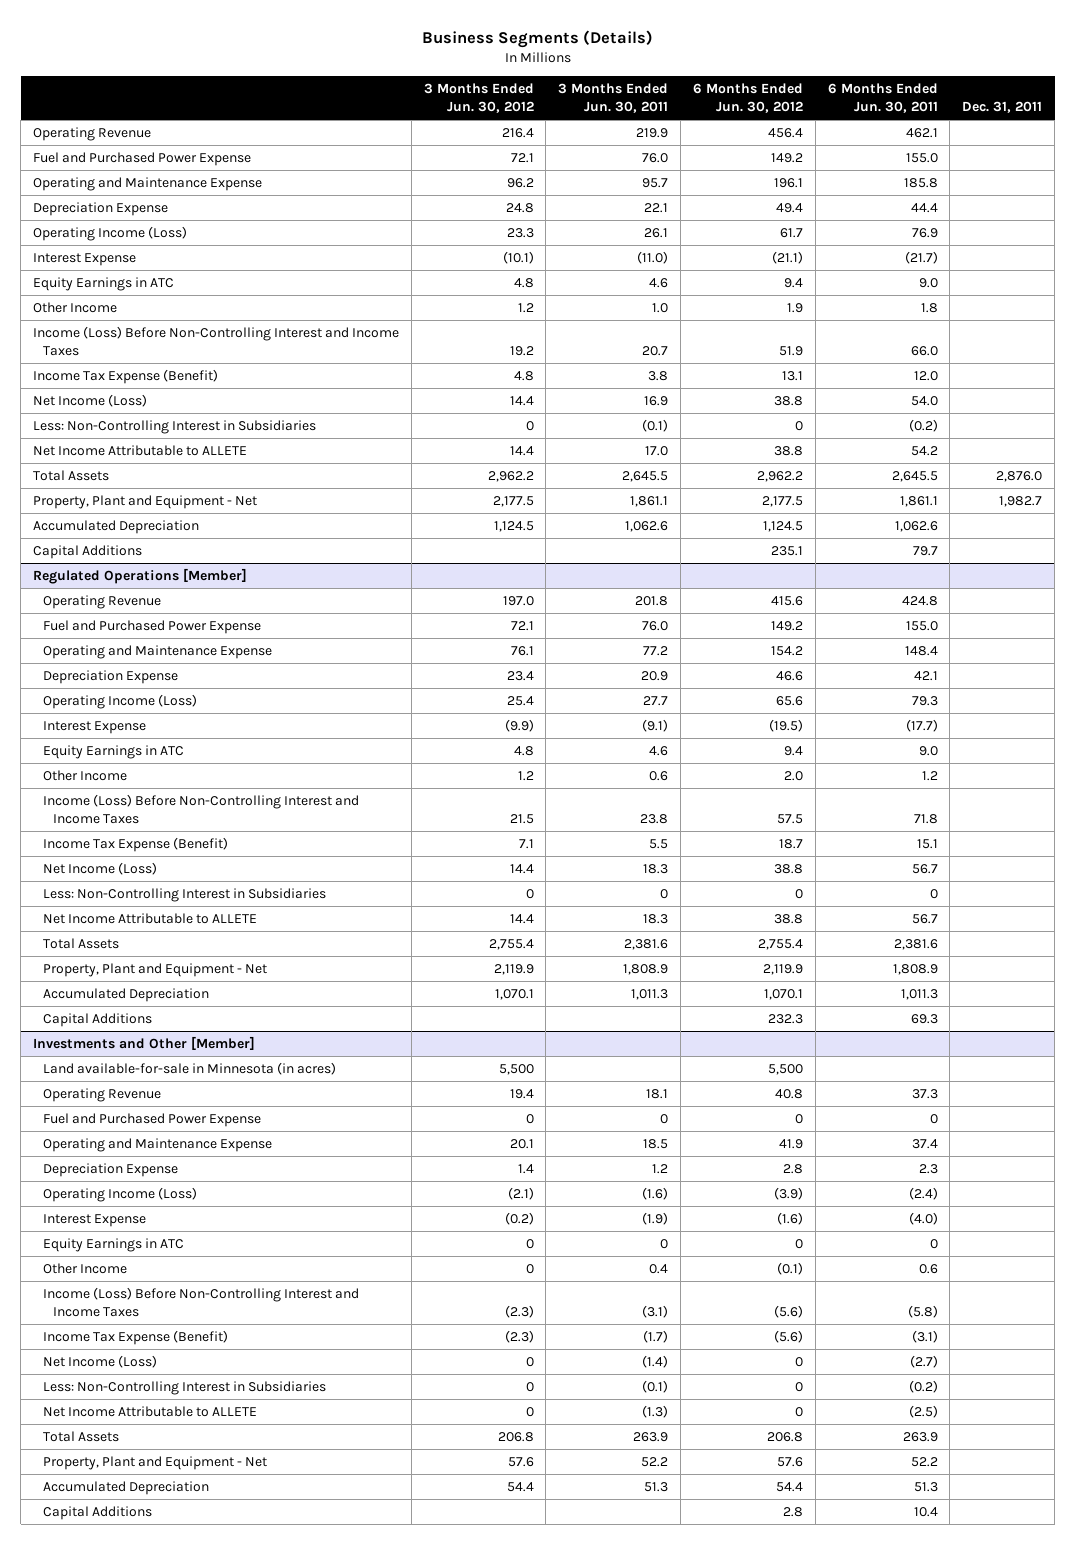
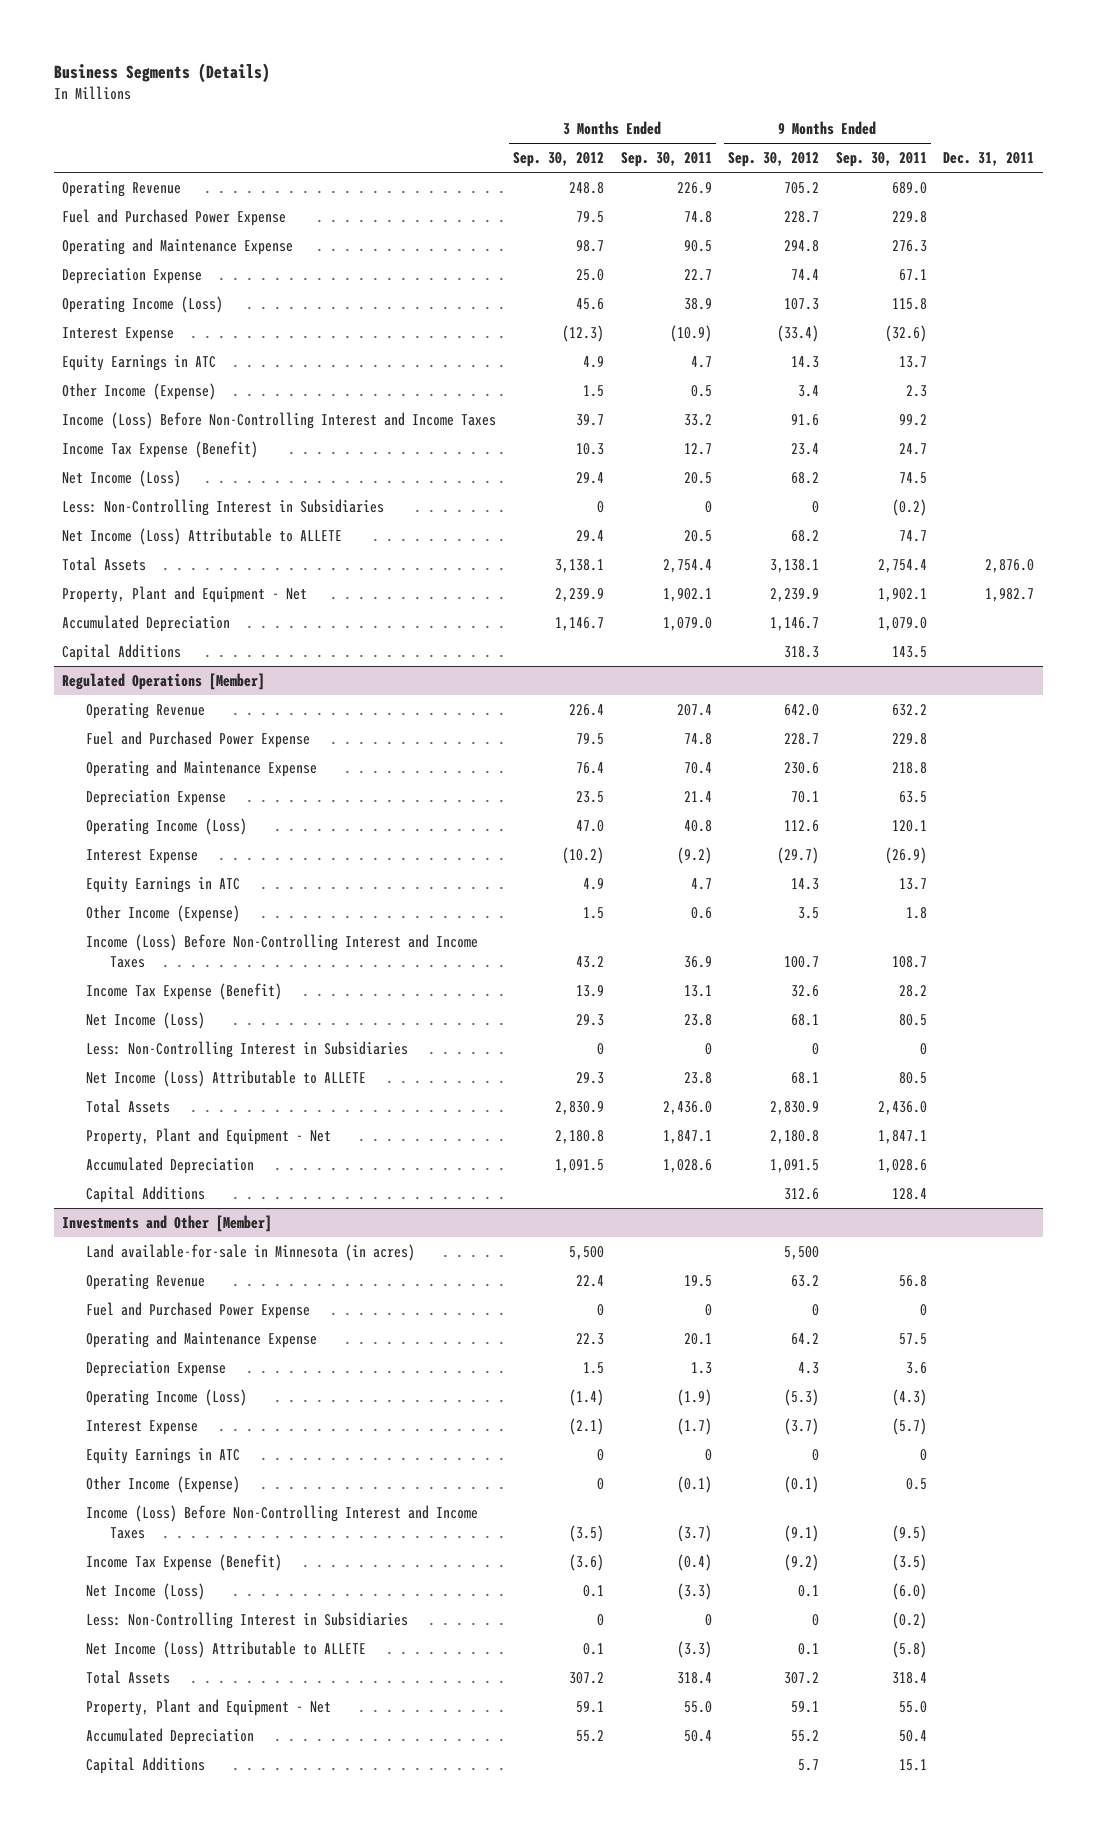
- | 3 Months Ended Jun. 30, 2012 | 3 Months Ended Jun. 30, 2011 | 6 Months Ended Jun. 30, 2012 | 6 Months Ended Jun. 30, 2011 | Dec. 31, 2011
+ | 3 Months Ended Sep. 30, 2012 | 3 Months Ended Sep. 30, 2011 | 9 Months Ended Sep. 30, 2012 | 9 Months Ended Sep. 30, 2011 | Dec. 31, 2011
- Other Income | 1.2 | 1.0 | 1.9 | 1.8 |
+ Other Income (Expense) | 1.5 | 0.5 | 3.4 | 2.3 |
- Net Income Attributable to ALLETE | 14.4 | 17.0 | 38.8 | 54.2 |
+ Net Income (Loss) Attributable to ALLETE | 29.4 | 20.5 | 68.2 | 74.7 |
@ Regulated Operations [Member]
- Other Income | 1.2 | 0.6 | 2.0 | 1.2 |
+ Other Income (Expense) | 1.5 | 0.6 | 3.5 | 1.8 |
- Net Income Attributable to ALLETE | 14.4 | 18.3 | 38.8 | 56.7 |
+ Net Income (Loss) Attributable to ALLETE | 29.3 | 23.8 | 68.1 | 80.5 |
@ Investments and Other [Member]
- Other Income | 0 | 0.4 | (0.1) | 0.6 |
+ Other Income (Expense) | 0 | (0.1) | (0.1) | 0.5 |
- Net Income Attributable to ALLETE | 0 | (1.3) | 0 | (2.5) |
+ Net Income (Loss) Attributable to ALLETE | 0.1 | (3.3) | 0.1 | (5.8) |

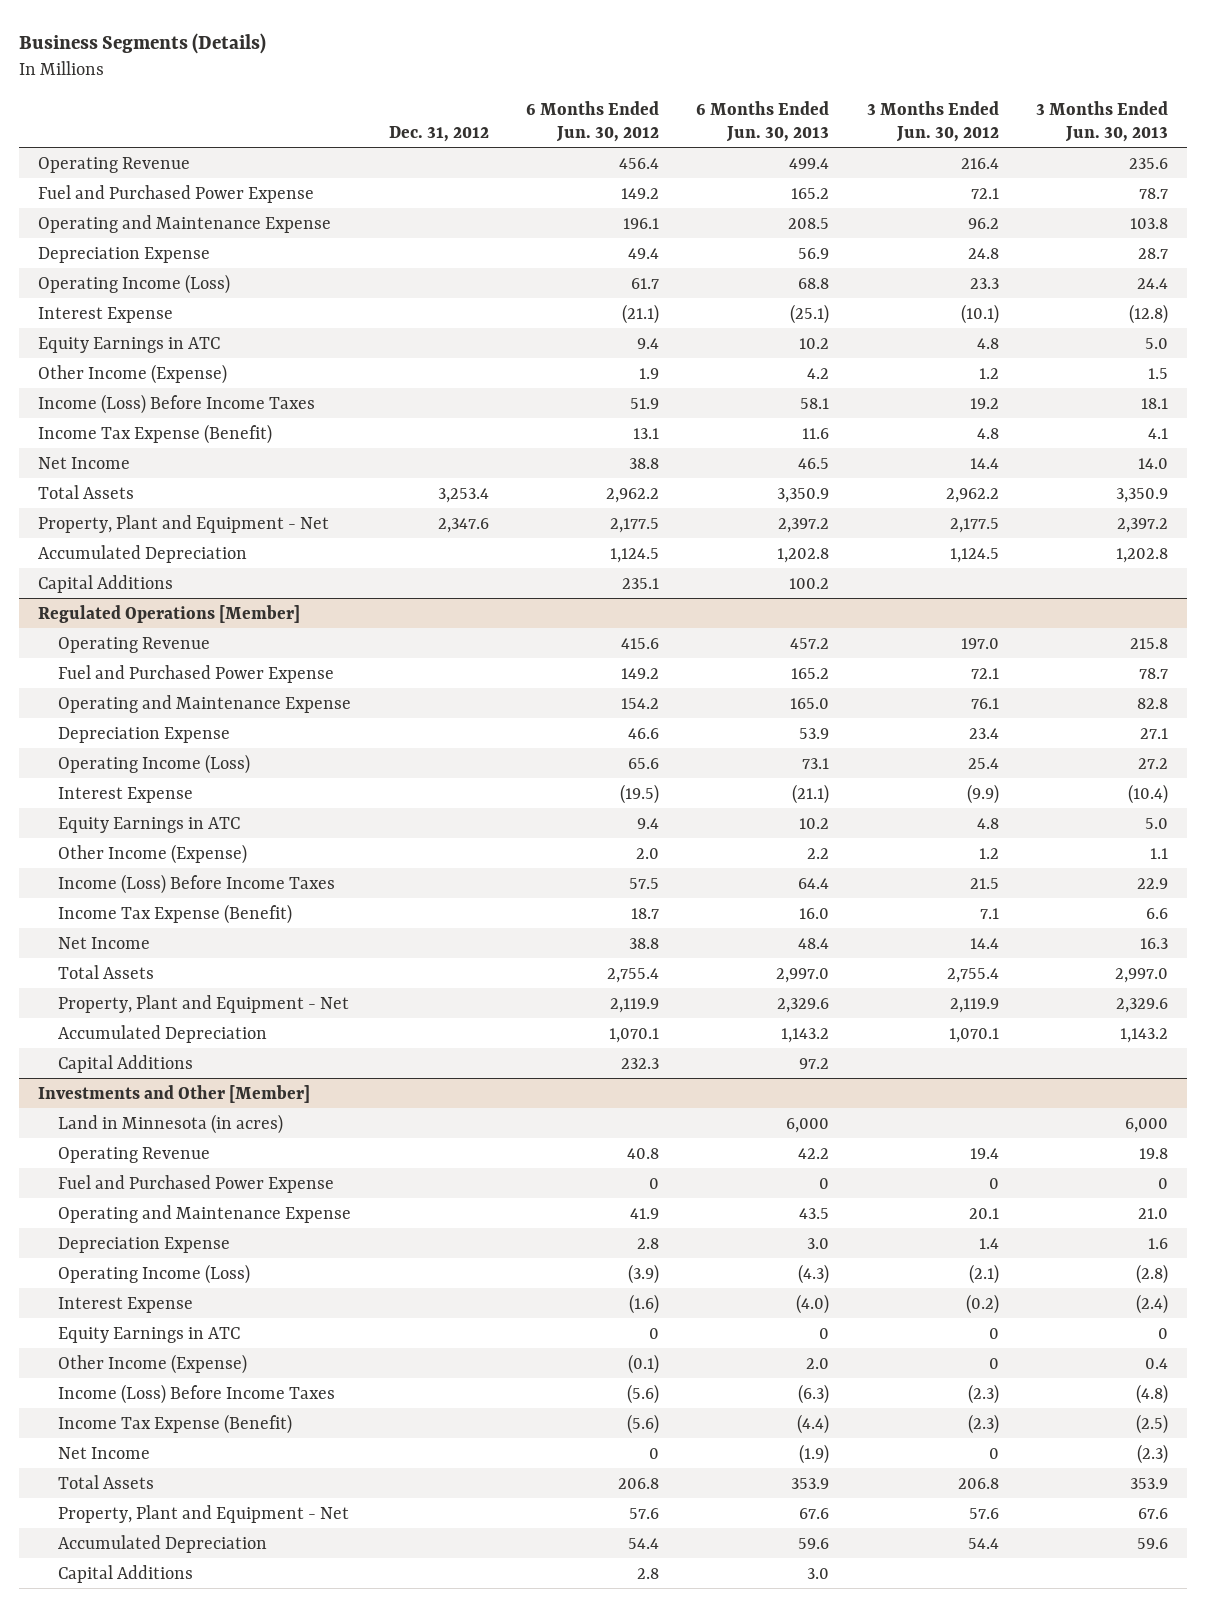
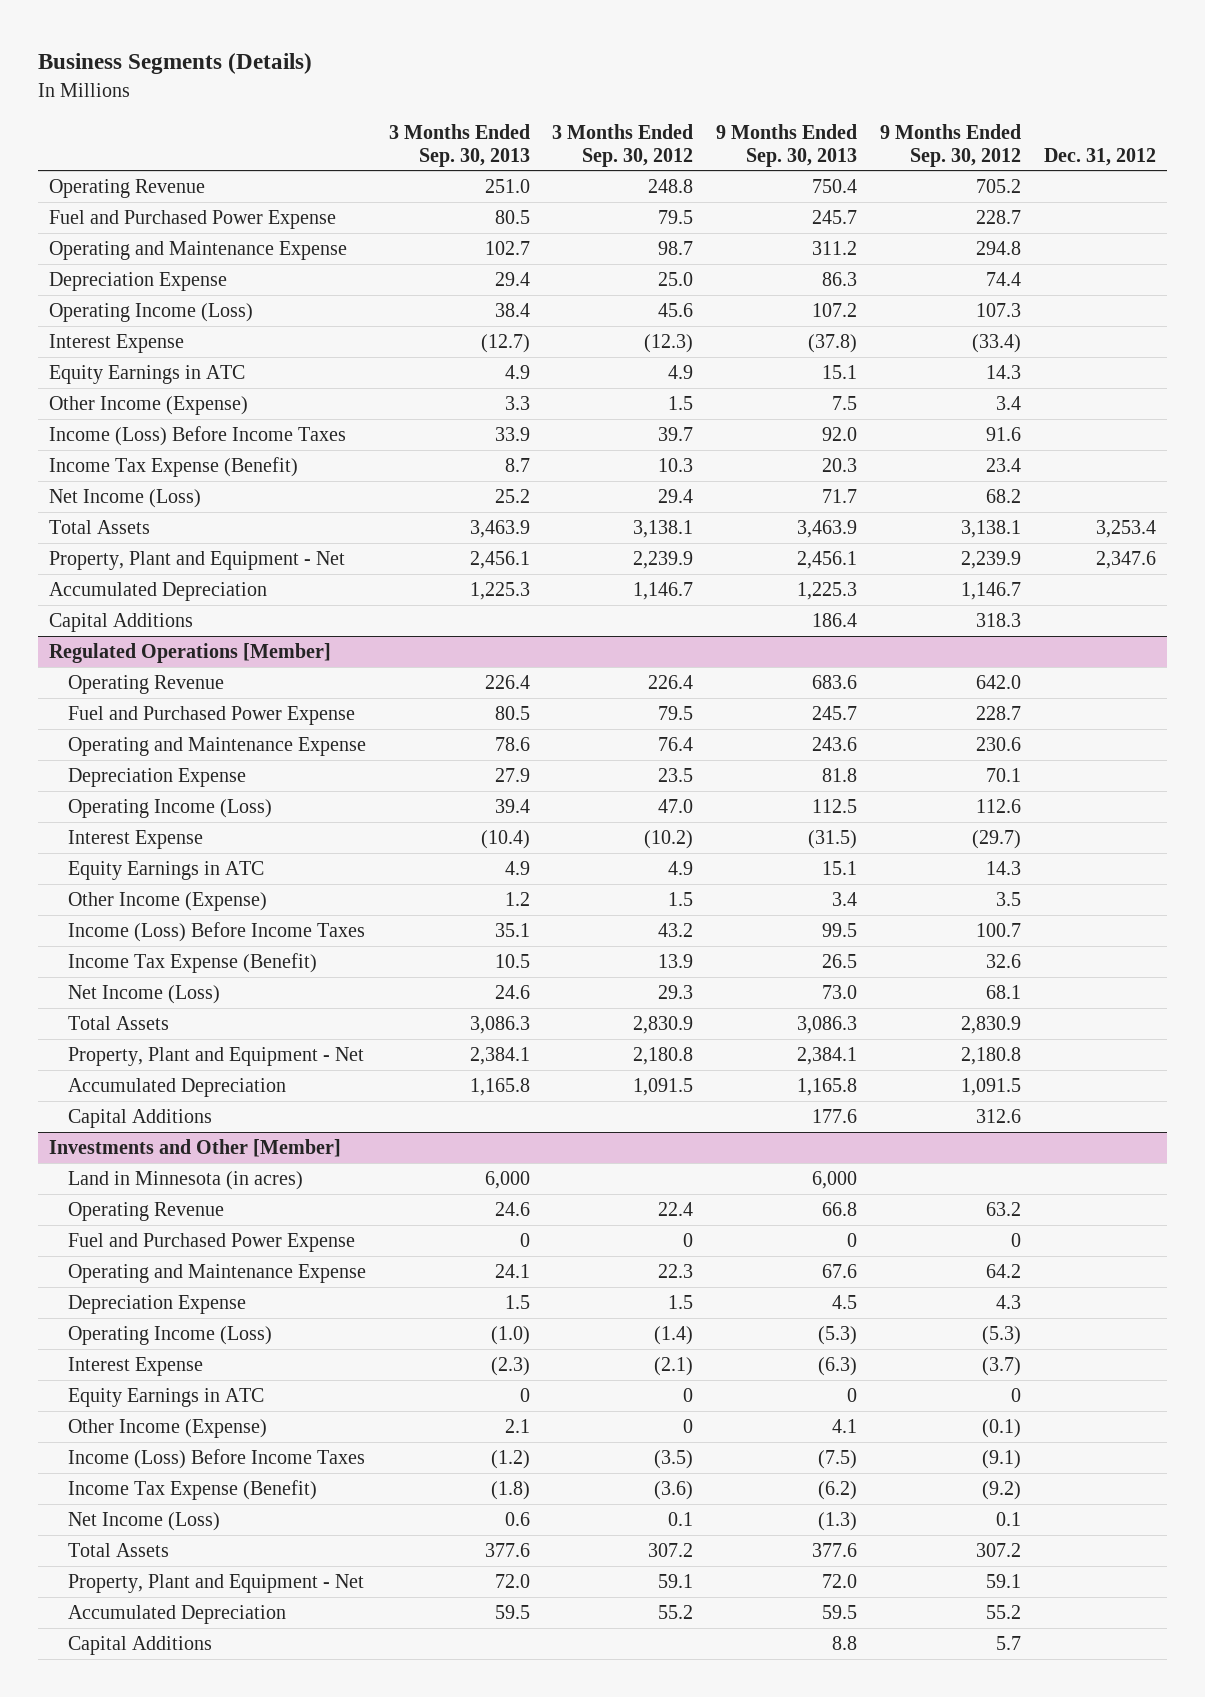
- | Dec. 31, 2012 | 6 Months Ended Jun. 30, 2012 | 6 Months Ended Jun. 30, 2013 | 3 Months Ended Jun. 30, 2012 | 3 Months Ended Jun. 30, 2013
+ | 3 Months Ended Sep. 30, 2013 | 3 Months Ended Sep. 30, 2012 | 9 Months Ended Sep. 30, 2013 | 9 Months Ended Sep. 30, 2012 | Dec. 31, 2012
- Net Income | | 38.8 | 46.5 | 14.4 | 14.0
+ Net Income (Loss) | 25.2 | 29.4 | 71.7 | 68.2 |
@ Regulated Operations [Member]
- Net Income | | 38.8 | 48.4 | 14.4 | 16.3
+ Net Income (Loss) | 24.6 | 29.3 | 73.0 | 68.1 |
@ Investments and Other [Member]
- Net Income | | 0 | (1.9) | 0 | (2.3)
+ Net Income (Loss) | 0.6 | 0.1 | (1.3) | 0.1 |

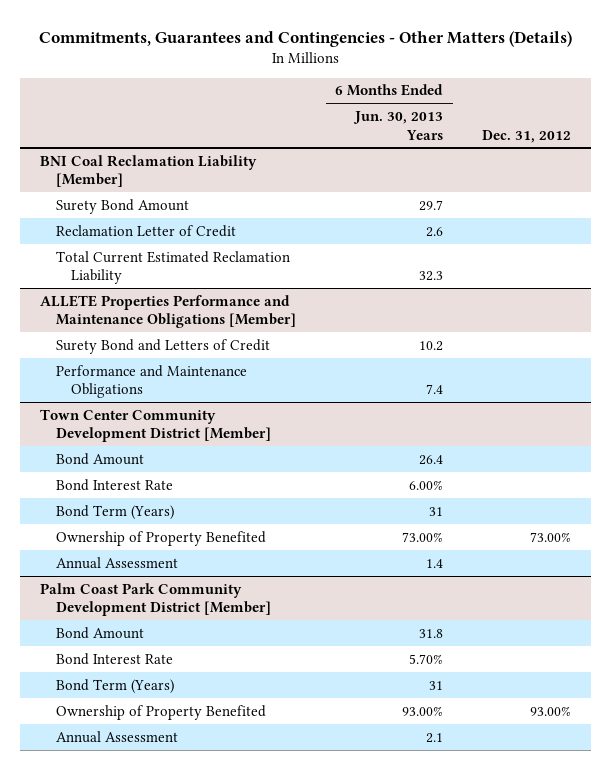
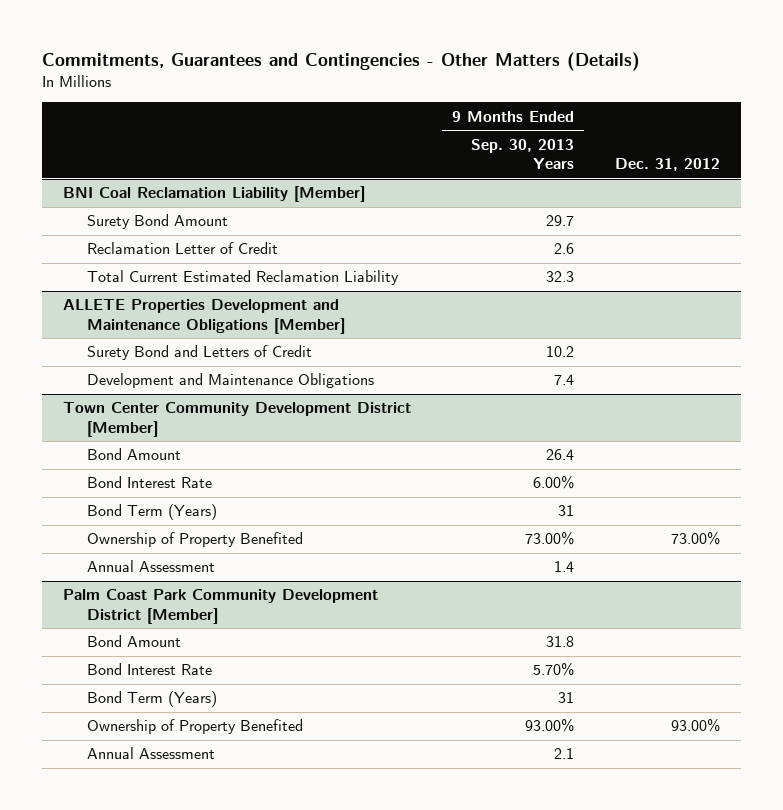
- | 6 Months Ended Jun. 30, 2013 Years | Dec. 31, 2012
+ | 9 Months Ended Sep. 30, 2013 Years | Dec. 31, 2012
- ALLETE Properties Performance and Maintenance Obligations [Member]
+ ALLETE Properties Development and Maintenance Obligations [Member]
- Performance and Maintenance Obligations | 7.4 |
+ Development and Maintenance Obligations | 7.4 |

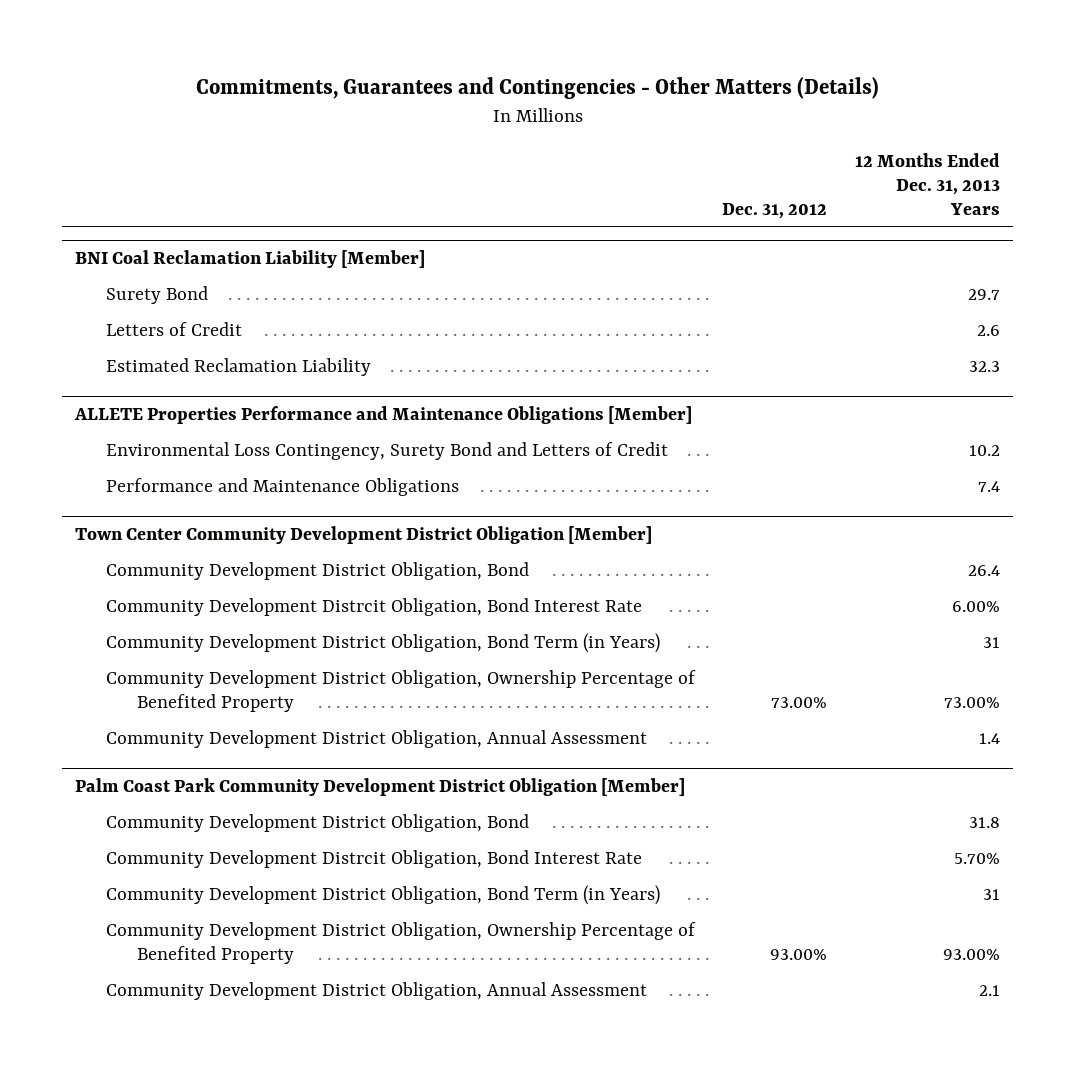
- | 9 Months Ended Sep. 30, 2013 Years | Dec. 31, 2012
+ | Dec. 31, 2012 | 12 Months Ended Dec. 31, 2013 Years
@ BNI Coal Reclamation Liability [Member]
- Surety Bond Amount | 29.7 |
- Reclamation Letter of Credit | 2.6 |
- Total Current Estimated Reclamation Liability | 32.3 |
- ALLETE Properties Development and Maintenance Obligations [Member]
- Surety Bond and Letters of Credit | 10.2 |
- Development and Maintenance Obligations | 7.4 |
- Town Center Community Development District [Member]
- Bond Amount | 26.4 |
- Bond Interest Rate | 6.00% |
- Bond Term (Years) | 31 |
- Ownership of Property Benefited | 73.00% | 73.00%
- Annual Assessment | 1.4 |
- Palm Coast Park Community Development District [Member]
- Bond Amount | 31.8 |
- Bond Interest Rate | 5.70% |
- Bond Term (Years) | 31 |
- Ownership of Property Benefited | 93.00% | 93.00%
- Annual Assessment | 2.1 |
@ BNI Coal Reclamation Liability [Member]
+ Surety Bond | | 29.7
+ Letters of Credit | | 2.6
+ Estimated Reclamation Liability | | 32.3
+ ALLETE Properties Performance and Maintenance Obligations [Member]
+ Environmental Loss Contingency, Surety Bond and Letters of Credit | | 10.2
+ Performance and Maintenance Obligations | | 7.4
+ Town Center Community Development District Obligation [Member]
+ Community Development District Obligation, Bond | | 26.4
+ Community Development Distrcit Obligation, Bond Interest Rate | | 6.00%
+ Community Development District Obligation, Bond Term (in Years) | | 31
+ Community Development District Obligation, Ownership Percentage of Benefited Property | 73.00% | 73.00%
+ Community Development District Obligation, Annual Assessment | | 1.4
+ Palm Coast Park Community Development District Obligation [Member]
+ Community Development District Obligation, Bond | | 31.8
+ Community Development Distrcit Obligation, Bond Interest Rate | | 5.70%
+ Community Development District Obligation, Bond Term (in Years) | | 31
+ Community Development District Obligation, Ownership Percentage of Benefited Property | 93.00% | 93.00%
+ Community Development District Obligation, Annual Assessment | | 2.1

